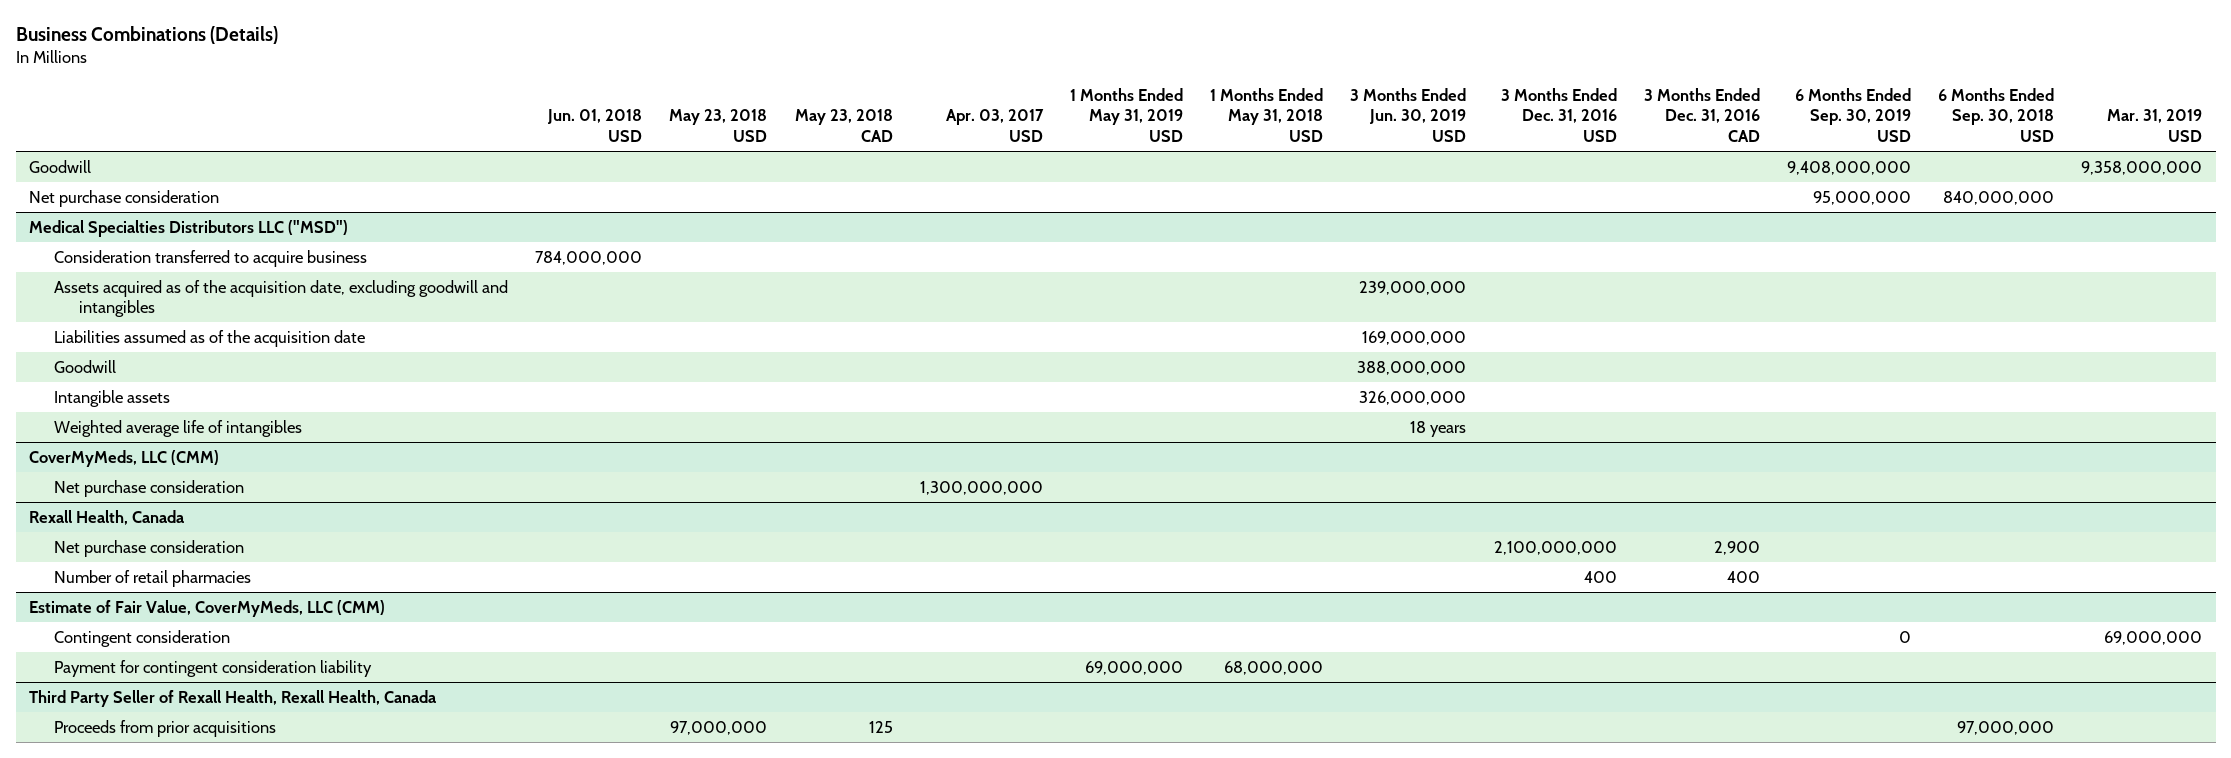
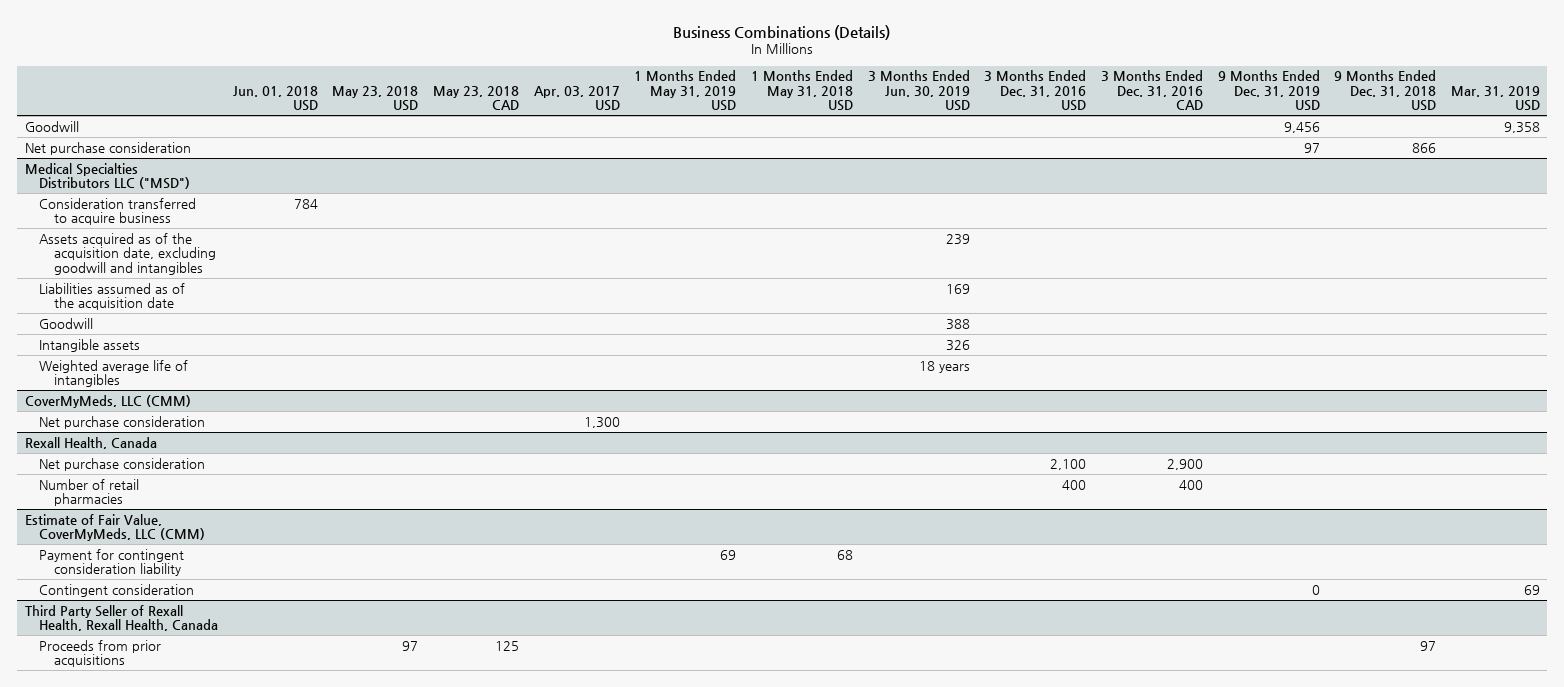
- | Jun. 01, 2018 USD | May 23, 2018 USD | May 23, 2018 CAD | Apr. 03, 2017 USD | 1 Months Ended May 31, 2019 USD | 1 Months Ended May 31, 2018 USD | 3 Months Ended Jun. 30, 2019 USD | 3 Months Ended Dec. 31, 2016 USD | 3 Months Ended Dec. 31, 2016 CAD | 6 Months Ended Sep. 30, 2019 USD | 6 Months Ended Sep. 30, 2018 USD | Mar. 31, 2019 USD
+ | Jun. 01, 2018 USD | May 23, 2018 USD | May 23, 2018 CAD | Apr. 03, 2017 USD | 1 Months Ended May 31, 2019 USD | 1 Months Ended May 31, 2018 USD | 3 Months Ended Jun. 30, 2019 USD | 3 Months Ended Dec. 31, 2016 USD | 3 Months Ended Dec. 31, 2016 CAD | 9 Months Ended Dec. 31, 2019 USD | 9 Months Ended Dec. 31, 2018 USD | Mar. 31, 2019 USD
- Goodwill | | | | | | | | | | 9,408,000,000 | | 9,358,000,000
+ Goodwill | | | | | | | | | | 9,456 | | 9,358
@ Medical Specialties Distributors LLC ("MSD")
- Consideration transferred to acquire business | 784,000,000 | | | | | | | | | | |
- Assets acquired as of the acquisition date, excluding goodwill and intangibles | | | | | | | 239,000,000 | | | | |
- Liabilities assumed as of the acquisition date | | | | | | | 169,000,000 | | | | |
- Goodwill | | | | | | | 388,000,000 | | | | |
- Intangible assets | | | | | | | 326,000,000 | | | | |
+ Consideration transferred to acquire business | 784 | | | | | | | | | | |
+ Assets acquired as of the acquisition date, excluding goodwill and intangibles | | | | | | | 239 | | | | |
+ Liabilities assumed as of the acquisition date | | | | | | | 169 | | | | |
+ Goodwill | | | | | | | 388 | | | | |
+ Intangible assets | | | | | | | 326 | | | | |
@ CoverMyMeds, LLC (CMM)
- Net purchase consideration | | | | 1,300,000,000 | | | | | | | |
+ Net purchase consideration | | | | 1,300 | | | | | | | |
@ Rexall Health, Canada
- Net purchase consideration | | | | | | | | 2,100,000,000 | 2,900 | | |
+ Net purchase consideration | | | | | | | | 2,100 | 2,900 | | |
@ Estimate of Fair Value, CoverMyMeds, LLC (CMM)
- Contingent consideration | | | | | | | | | | 0 | | 69,000,000
- Payment for contingent consideration liability | | | | | 69,000,000 | 68,000,000 | | | | | |
+ Payment for contingent consideration liability | | | | | 69 | 68 | | | | | |
+ Contingent consideration | | | | | | | | | | 0 | | 69
@ Third Party Seller of Rexall Health, Rexall Health, Canada
- Proceeds from prior acquisitions | | 97,000,000 | 125 | | | | | | | | 97,000,000 |
+ Proceeds from prior acquisitions | | 97 | 125 | | | | | | | | 97 |

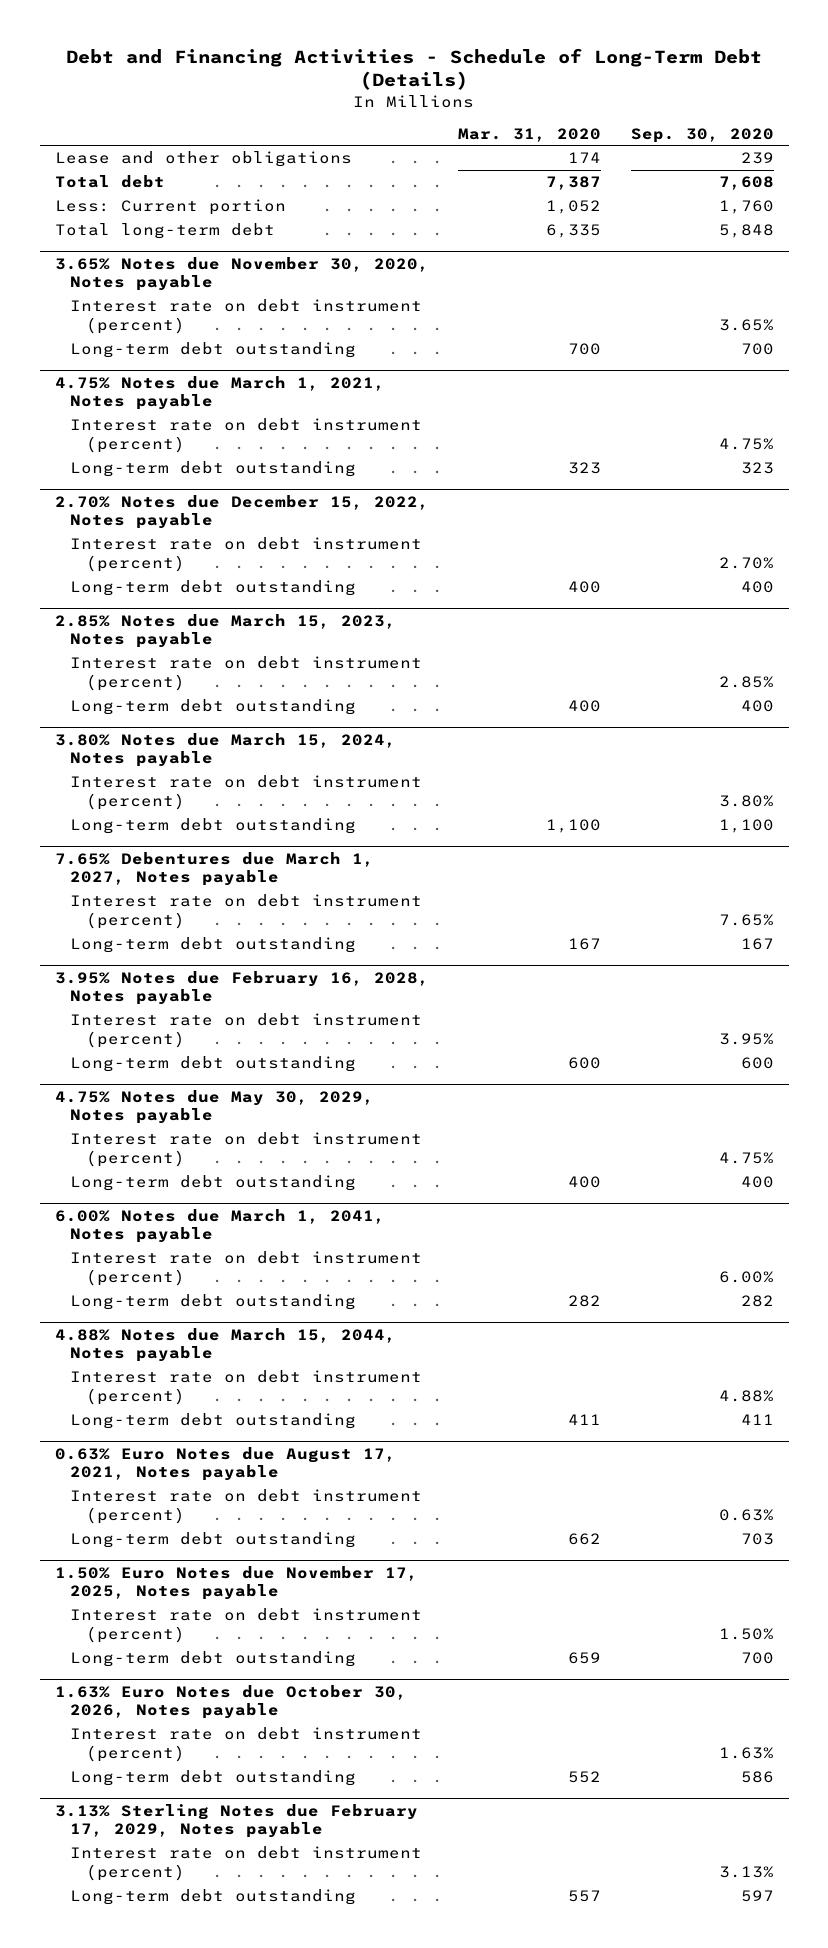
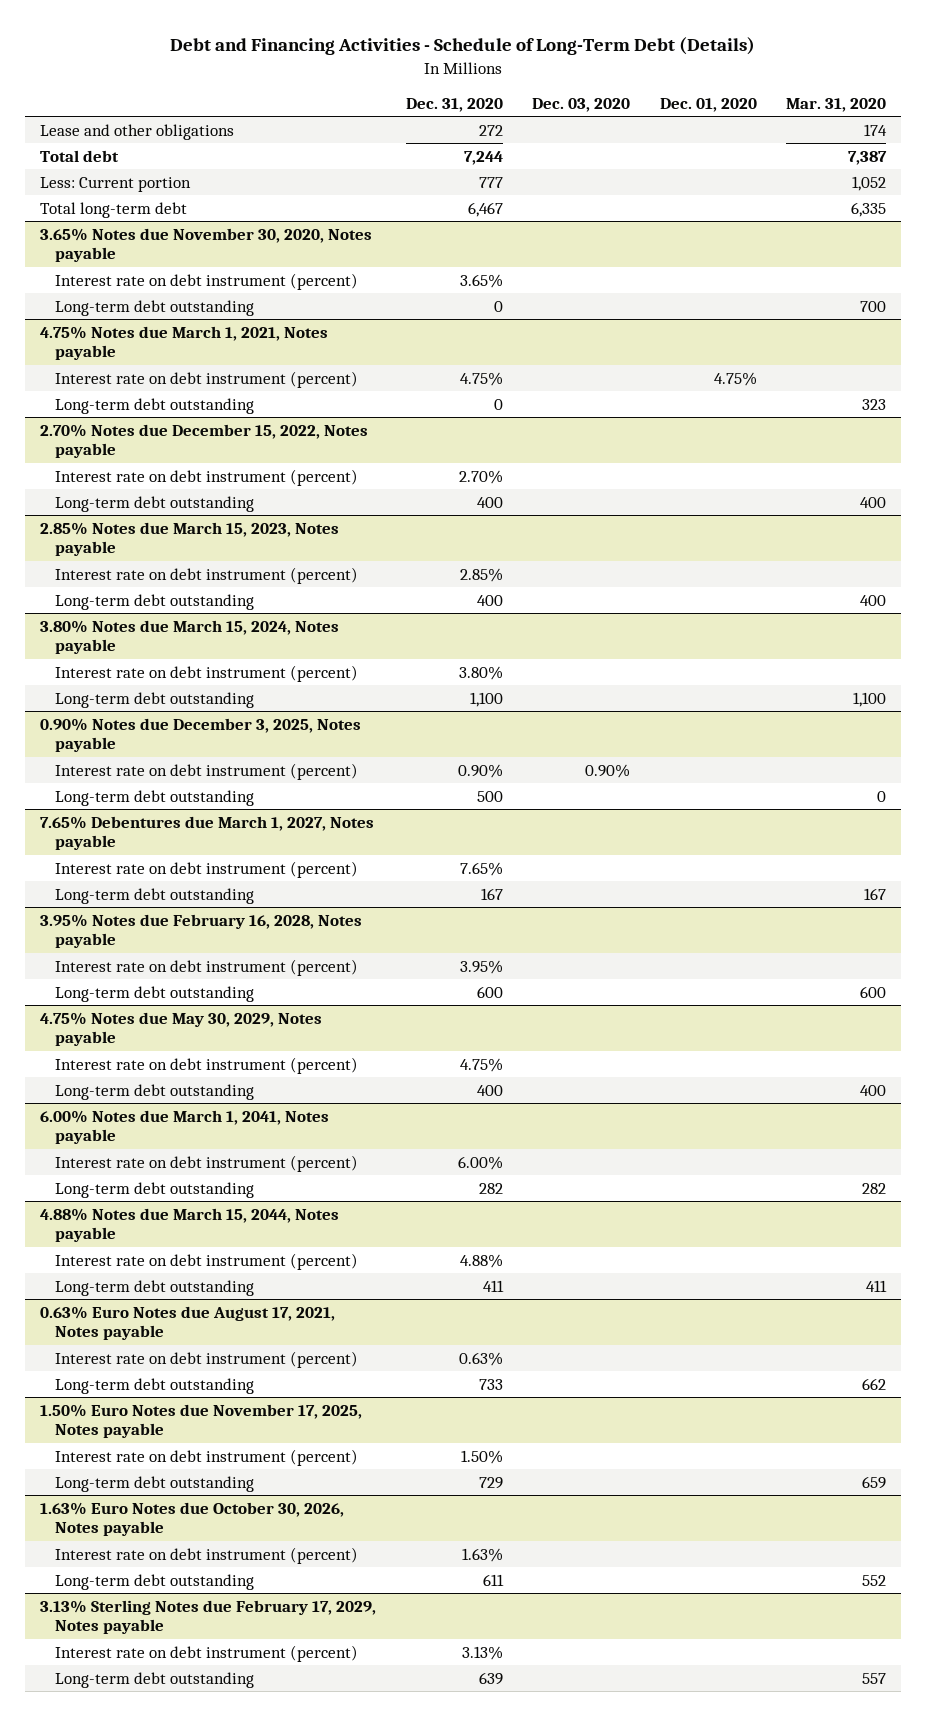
- | Mar. 31, 2020 | Sep. 30, 2020
+ | Dec. 31, 2020 | Dec. 03, 2020 | Dec. 01, 2020 | Mar. 31, 2020
+ 0.90% Notes due December 3, 2025, Notes payable
+ Interest rate on debt instrument (percent) | 0.90% | 0.90% | |
+ Long-term debt outstanding | 500 | | | 0

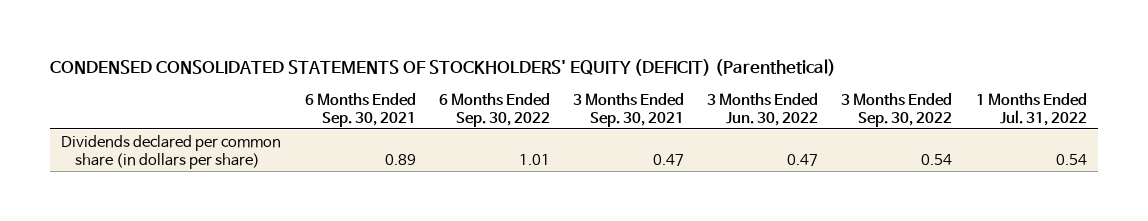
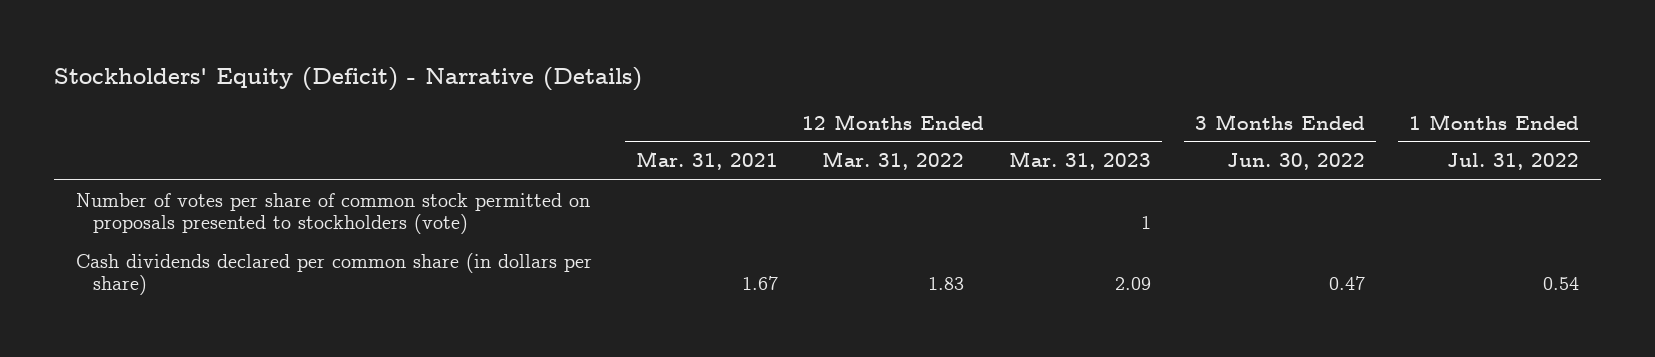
- CONDENSED CONSOLIDATED STATEMENTS OF STOCKHOLDERS' EQUITY (DEFICIT) (Parenthetical)
+ Stockholders' Equity (Deficit) - Narrative (Details)
- | 6 Months Ended Sep. 30, 2021 | 6 Months Ended Sep. 30, 2022 | 3 Months Ended Sep. 30, 2021 | 3 Months Ended Jun. 30, 2022 | 3 Months Ended Sep. 30, 2022 | 1 Months Ended Jul. 31, 2022
+ | 12 Months Ended Mar. 31, 2021 | 12 Months Ended Mar. 31, 2022 | 12 Months Ended Mar. 31, 2023 | 3 Months Ended Jun. 30, 2022 | 1 Months Ended Jul. 31, 2022
- Dividends declared per common share (in dollars per share) | 0.89 | 1.01 | 0.47 | 0.47 | 0.54 | 0.54
+ Number of votes per share of common stock permitted on proposals presented to stockholders (vote) | | | 1 | |
+ Cash dividends declared per common share (in dollars per share) | 1.67 | 1.83 | 2.09 | 0.47 | 0.54

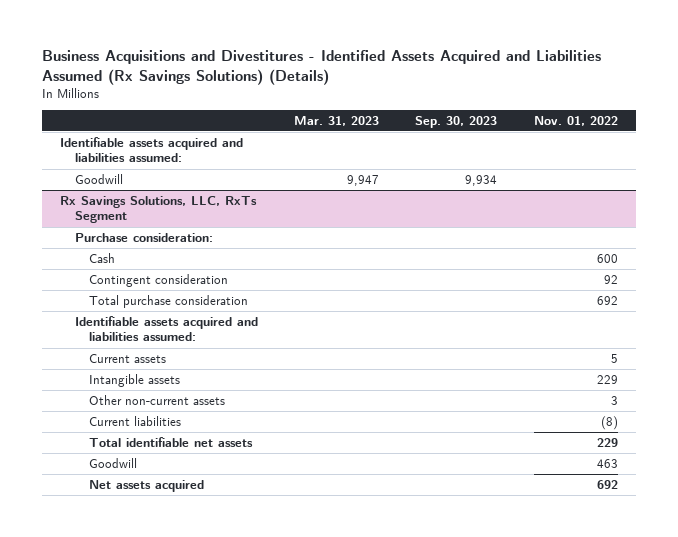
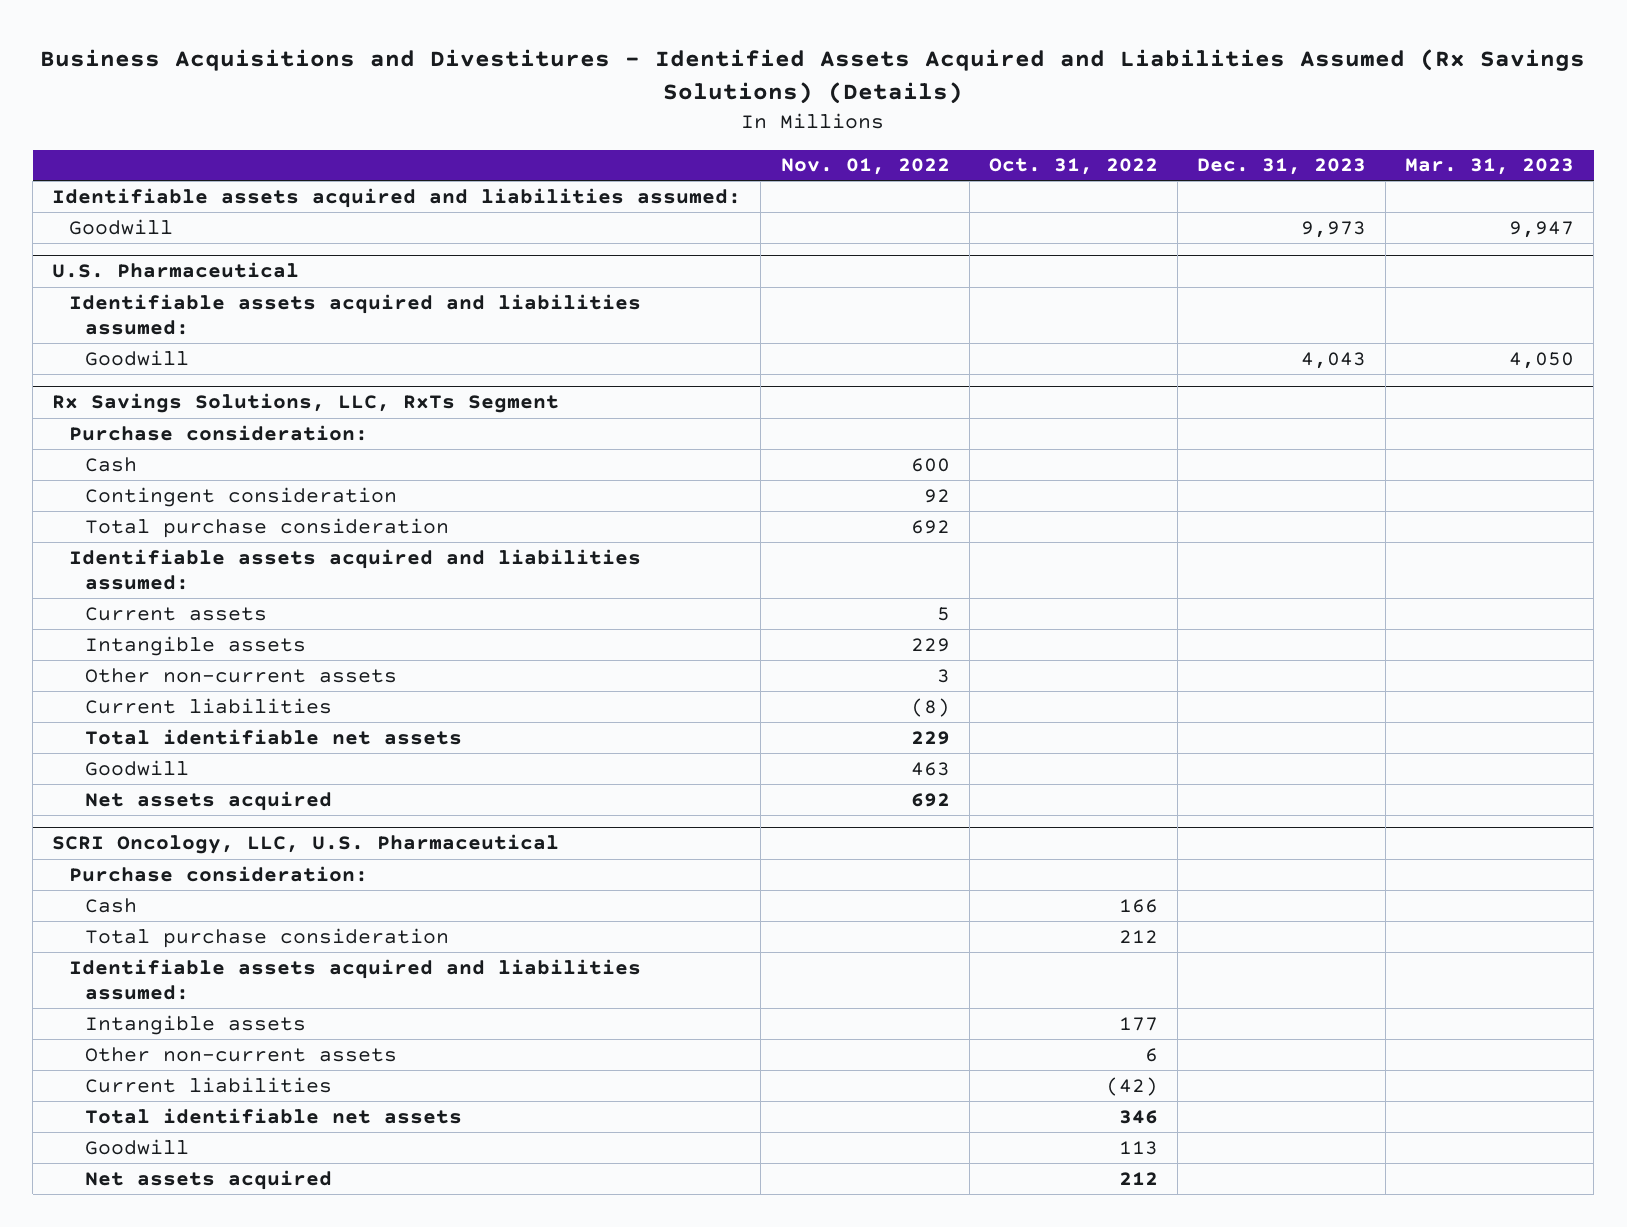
- | Mar. 31, 2023 | Sep. 30, 2023 | Nov. 01, 2022
+ | Nov. 01, 2022 | Oct. 31, 2022 | Dec. 31, 2023 | Mar. 31, 2023
+ U.S. Pharmaceutical
+ Identifiable assets acquired and liabilities assumed:
+ Goodwill | | | 4,043 | 4,050
+ SCRI Oncology, LLC, U.S. Pharmaceutical
+ Purchase consideration:
+ Cash | | 166 | |
+ Total purchase consideration | | 212 | |
+ Identifiable assets acquired and liabilities assumed:
+ Intangible assets | | 177 | |
+ Other non-current assets | | 6 | |
+ Current liabilities | | (42) | |
+ Total identifiable net assets | | 346 | |
+ Goodwill | | 113 | |
+ Net assets acquired | | 212 | |

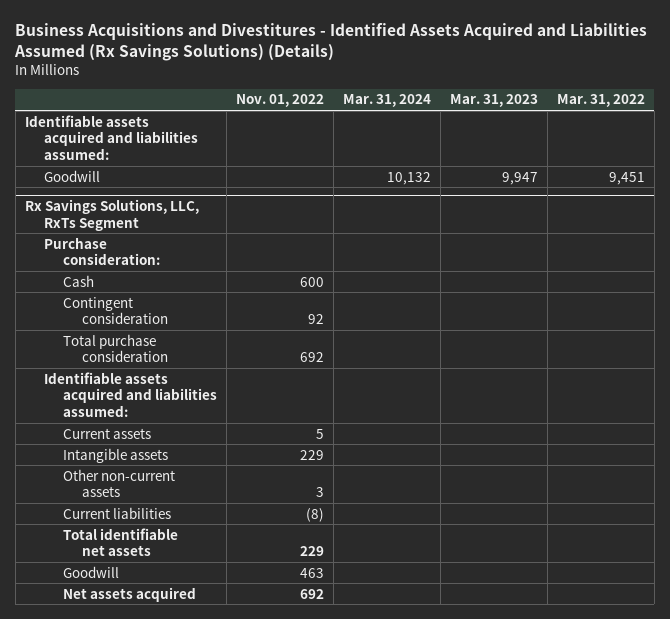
- | Nov. 01, 2022 | Oct. 31, 2022 | Dec. 31, 2023 | Mar. 31, 2023
+ | Nov. 01, 2022 | Mar. 31, 2024 | Mar. 31, 2023 | Mar. 31, 2022
- U.S. Pharmaceutical
- Identifiable assets acquired and liabilities assumed:
- Goodwill | | | 4,043 | 4,050
- SCRI Oncology, LLC, U.S. Pharmaceutical
- Purchase consideration:
- Cash | | 166 | |
- Total purchase consideration | | 212 | |
- Identifiable assets acquired and liabilities assumed:
- Intangible assets | | 177 | |
- Other non-current assets | | 6 | |
- Current liabilities | | (42) | |
- Total identifiable net assets | | 346 | |
- Goodwill | | 113 | |
- Net assets acquired | | 212 | |

